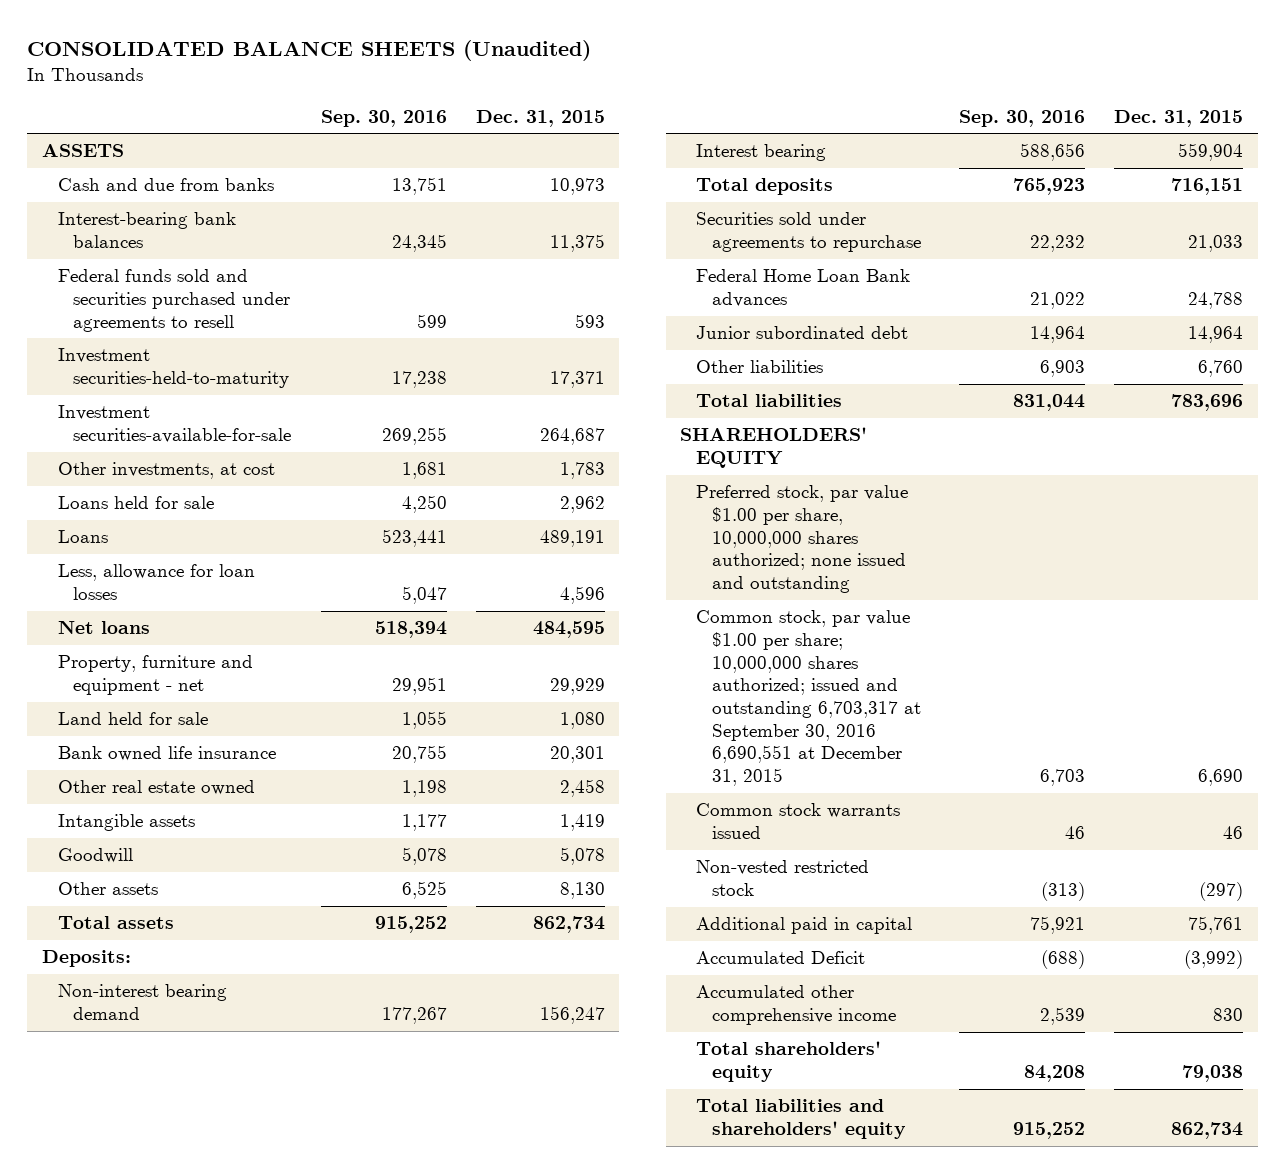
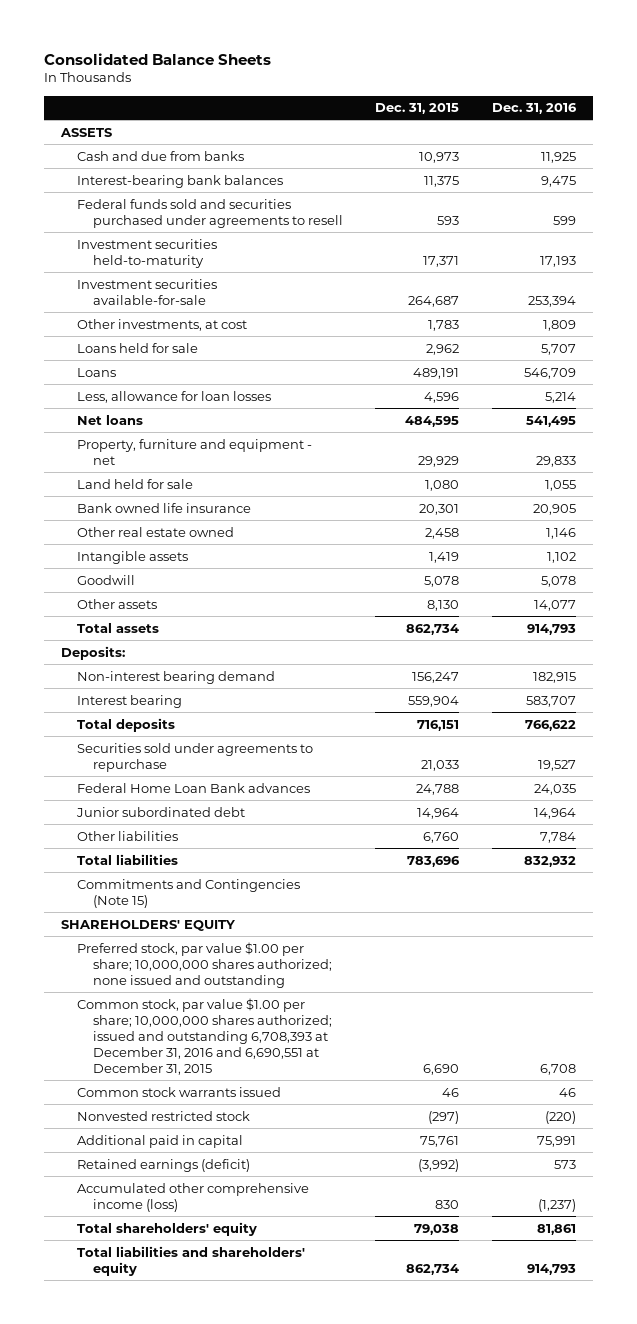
- CONSOLIDATED BALANCE SHEETS (Unaudited)
+ Consolidated Balance Sheets
- | Sep. 30, 2016 | Dec. 31, 2015
+ | Dec. 31, 2015 | Dec. 31, 2016
- Investment securities-held-to-maturity | 17,238 | 17,371
- Investment securities-available-for-sale | 269,255 | 264,687
+ Investment securities held-to-maturity | 17,371 | 17,193
+ Investment securities available-for-sale | 264,687 | 253,394
+ Commitments and Contingencies (Note 15)
- Preferred stock, par value $1.00 per share, 10,000,000 shares authorized; none issued and outstanding
- Common stock, par value $1.00 per share; 10,000,000 shares authorized; issued and outstanding 6,703,317 at September 30, 2016 6,690,551 at December 31, 2015 | 6,703 | 6,690
+ Preferred stock, par value $1.00 per share; 10,000,000 shares authorized; none issued and outstanding
+ Common stock, par value $1.00 per share; 10,000,000 shares authorized; issued and outstanding 6,708,393 at December 31, 2016 and 6,690,551 at December 31, 2015 | 6,690 | 6,708
- Non-vested restricted stock | (313) | (297)
+ Nonvested restricted stock | (297) | (220)
- Accumulated Deficit | (688) | (3,992)
- Accumulated other comprehensive income | 2,539 | 830
+ Retained earnings (deficit) | (3,992) | 573
+ Accumulated other comprehensive income (loss) | 830 | (1,237)

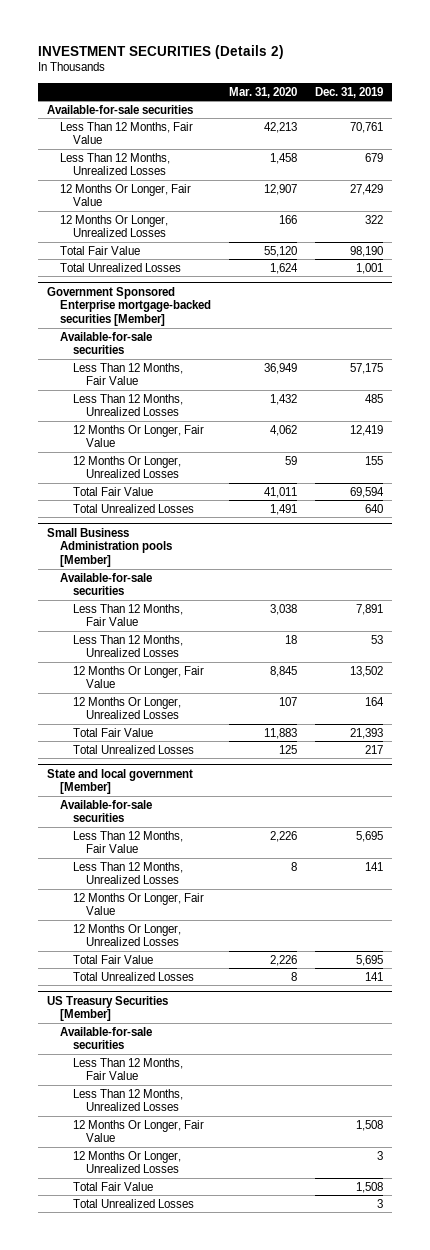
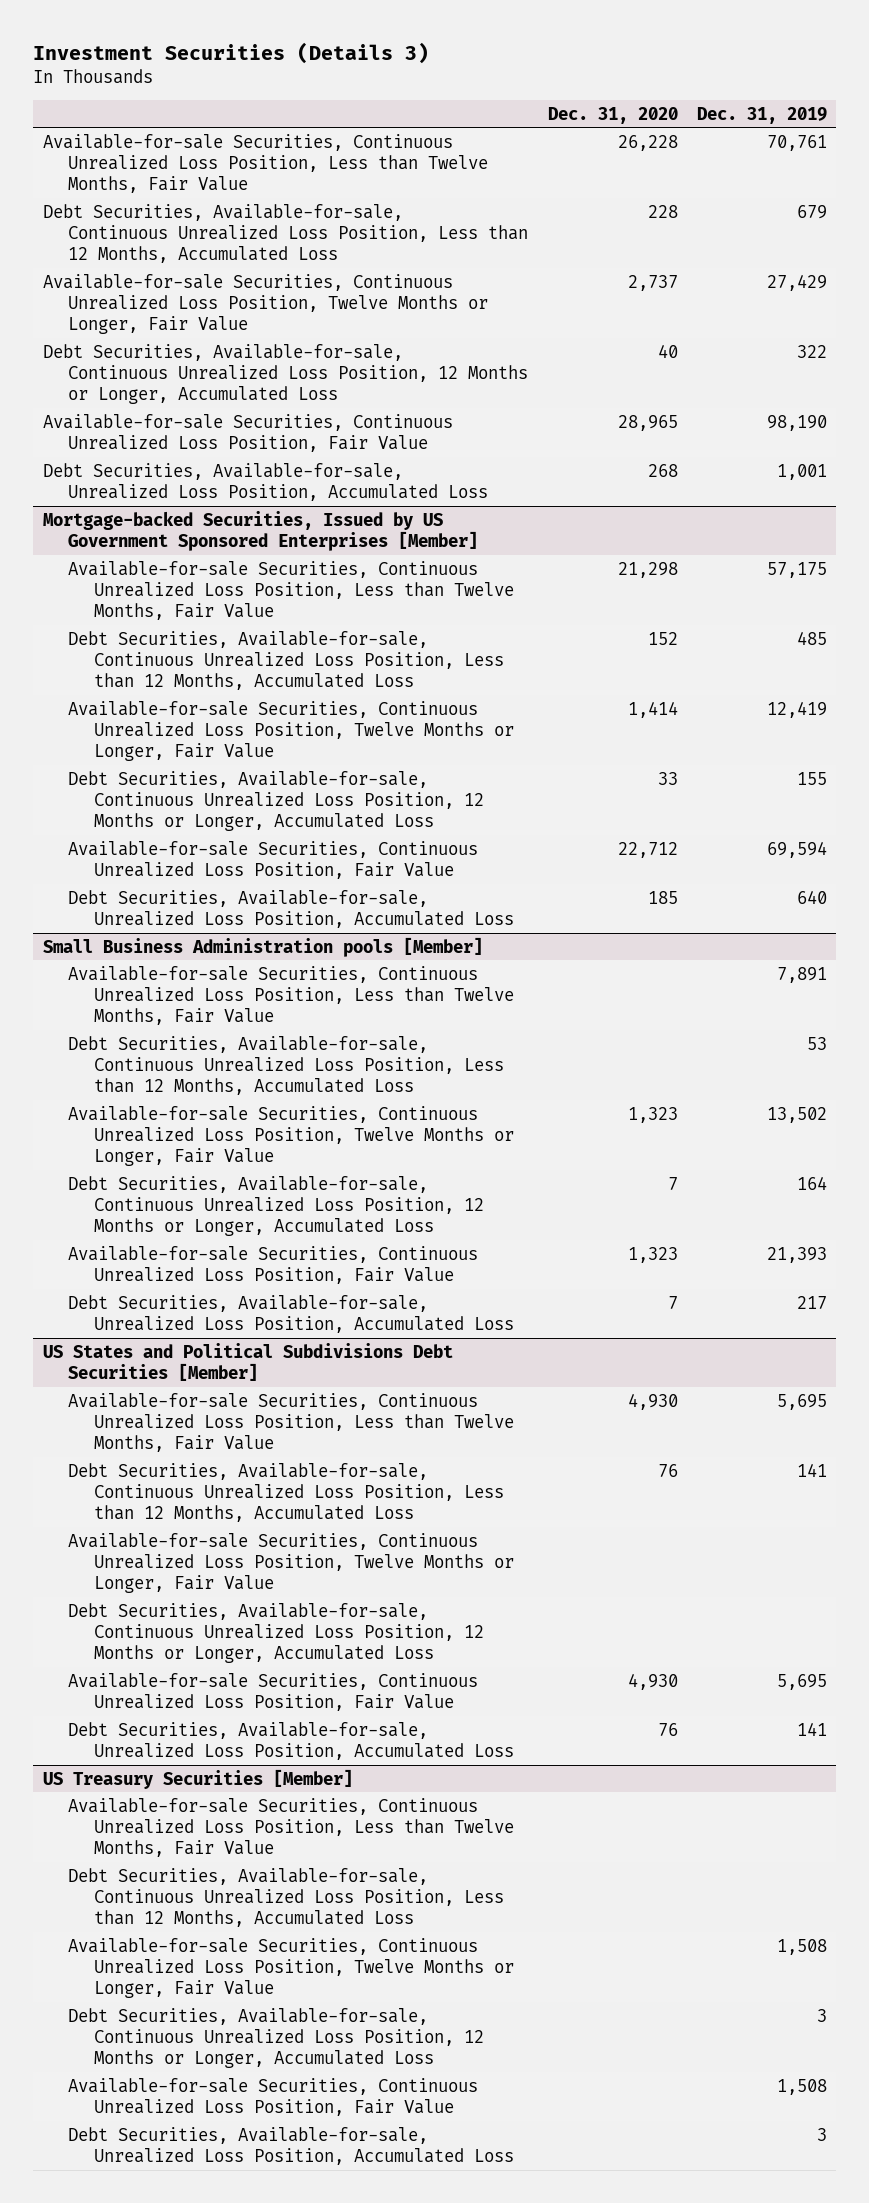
- INVESTMENT SECURITIES (Details 2)
+ Investment Securities (Details 3)
- | Mar. 31, 2020 | Dec. 31, 2019
+ | Dec. 31, 2020 | Dec. 31, 2019
- Available-for-sale securities
- Less Than 12 Months, Fair Value | 42,213 | 70,761
- Less Than 12 Months, Unrealized Losses | 1,458 | 679
- 12 Months Or Longer, Fair Value | 12,907 | 27,429
- 12 Months Or Longer, Unrealized Losses | 166 | 322
- Total Fair Value | 55,120 | 98,190
- Total Unrealized Losses | 1,624 | 1,001
- Government Sponsored Enterprise mortgage-backed securities [Member]
- Available-for-sale securities
- Less Than 12 Months, Fair Value | 36,949 | 57,175
- Less Than 12 Months, Unrealized Losses | 1,432 | 485
- 12 Months Or Longer, Fair Value | 4,062 | 12,419
- 12 Months Or Longer, Unrealized Losses | 59 | 155
- Total Fair Value | 41,011 | 69,594
- Total Unrealized Losses | 1,491 | 640
+ Available-for-sale Securities, Continuous Unrealized Loss Position, Less than Twelve Months, Fair Value | 26,228 | 70,761
+ Debt Securities, Available-for-sale, Continuous Unrealized Loss Position, Less than 12 Months, Accumulated Loss | 228 | 679
+ Available-for-sale Securities, Continuous Unrealized Loss Position, Twelve Months or Longer, Fair Value | 2,737 | 27,429
+ Debt Securities, Available-for-sale, Continuous Unrealized Loss Position, 12 Months or Longer, Accumulated Loss | 40 | 322
+ Available-for-sale Securities, Continuous Unrealized Loss Position, Fair Value | 28,965 | 98,190
+ Debt Securities, Available-for-sale, Unrealized Loss Position, Accumulated Loss | 268 | 1,001
+ Mortgage-backed Securities, Issued by US Government Sponsored Enterprises [Member]
+ Available-for-sale Securities, Continuous Unrealized Loss Position, Less than Twelve Months, Fair Value | 21,298 | 57,175
+ Debt Securities, Available-for-sale, Continuous Unrealized Loss Position, Less than 12 Months, Accumulated Loss | 152 | 485
+ Available-for-sale Securities, Continuous Unrealized Loss Position, Twelve Months or Longer, Fair Value | 1,414 | 12,419
+ Debt Securities, Available-for-sale, Continuous Unrealized Loss Position, 12 Months or Longer, Accumulated Loss | 33 | 155
+ Available-for-sale Securities, Continuous Unrealized Loss Position, Fair Value | 22,712 | 69,594
+ Debt Securities, Available-for-sale, Unrealized Loss Position, Accumulated Loss | 185 | 640
@ Small Business Administration pools [Member]
- Available-for-sale securities
- Less Than 12 Months, Fair Value | 3,038 | 7,891
- Less Than 12 Months, Unrealized Losses | 18 | 53
- 12 Months Or Longer, Fair Value | 8,845 | 13,502
- 12 Months Or Longer, Unrealized Losses | 107 | 164
- Total Fair Value | 11,883 | 21,393
- Total Unrealized Losses | 125 | 217
- State and local government [Member]
- Available-for-sale securities
- Less Than 12 Months, Fair Value | 2,226 | 5,695
- Less Than 12 Months, Unrealized Losses | 8 | 141
- 12 Months Or Longer, Fair Value
- 12 Months Or Longer, Unrealized Losses
- Total Fair Value | 2,226 | 5,695
- Total Unrealized Losses | 8 | 141
@ Small Business Administration pools [Member]
+ Available-for-sale Securities, Continuous Unrealized Loss Position, Less than Twelve Months, Fair Value | | 7,891
+ Debt Securities, Available-for-sale, Continuous Unrealized Loss Position, Less than 12 Months, Accumulated Loss | | 53
+ Available-for-sale Securities, Continuous Unrealized Loss Position, Twelve Months or Longer, Fair Value | 1,323 | 13,502
+ Debt Securities, Available-for-sale, Continuous Unrealized Loss Position, 12 Months or Longer, Accumulated Loss | 7 | 164
+ Available-for-sale Securities, Continuous Unrealized Loss Position, Fair Value | 1,323 | 21,393
+ Debt Securities, Available-for-sale, Unrealized Loss Position, Accumulated Loss | 7 | 217
+ US States and Political Subdivisions Debt Securities [Member]
+ Available-for-sale Securities, Continuous Unrealized Loss Position, Less than Twelve Months, Fair Value | 4,930 | 5,695
+ Debt Securities, Available-for-sale, Continuous Unrealized Loss Position, Less than 12 Months, Accumulated Loss | 76 | 141
+ Available-for-sale Securities, Continuous Unrealized Loss Position, Twelve Months or Longer, Fair Value
+ Debt Securities, Available-for-sale, Continuous Unrealized Loss Position, 12 Months or Longer, Accumulated Loss
+ Available-for-sale Securities, Continuous Unrealized Loss Position, Fair Value | 4,930 | 5,695
+ Debt Securities, Available-for-sale, Unrealized Loss Position, Accumulated Loss | 76 | 141
@ US Treasury Securities [Member]
- Available-for-sale securities
- Less Than 12 Months, Fair Value
- Less Than 12 Months, Unrealized Losses
- 12 Months Or Longer, Fair Value | | 1,508
- 12 Months Or Longer, Unrealized Losses | | 3
- Total Fair Value | | 1,508
- Total Unrealized Losses | | 3
+ Available-for-sale Securities, Continuous Unrealized Loss Position, Less than Twelve Months, Fair Value
+ Debt Securities, Available-for-sale, Continuous Unrealized Loss Position, Less than 12 Months, Accumulated Loss
+ Available-for-sale Securities, Continuous Unrealized Loss Position, Twelve Months or Longer, Fair Value | | 1,508
+ Debt Securities, Available-for-sale, Continuous Unrealized Loss Position, 12 Months or Longer, Accumulated Loss | | 3
+ Available-for-sale Securities, Continuous Unrealized Loss Position, Fair Value | | 1,508
+ Debt Securities, Available-for-sale, Unrealized Loss Position, Accumulated Loss | | 3

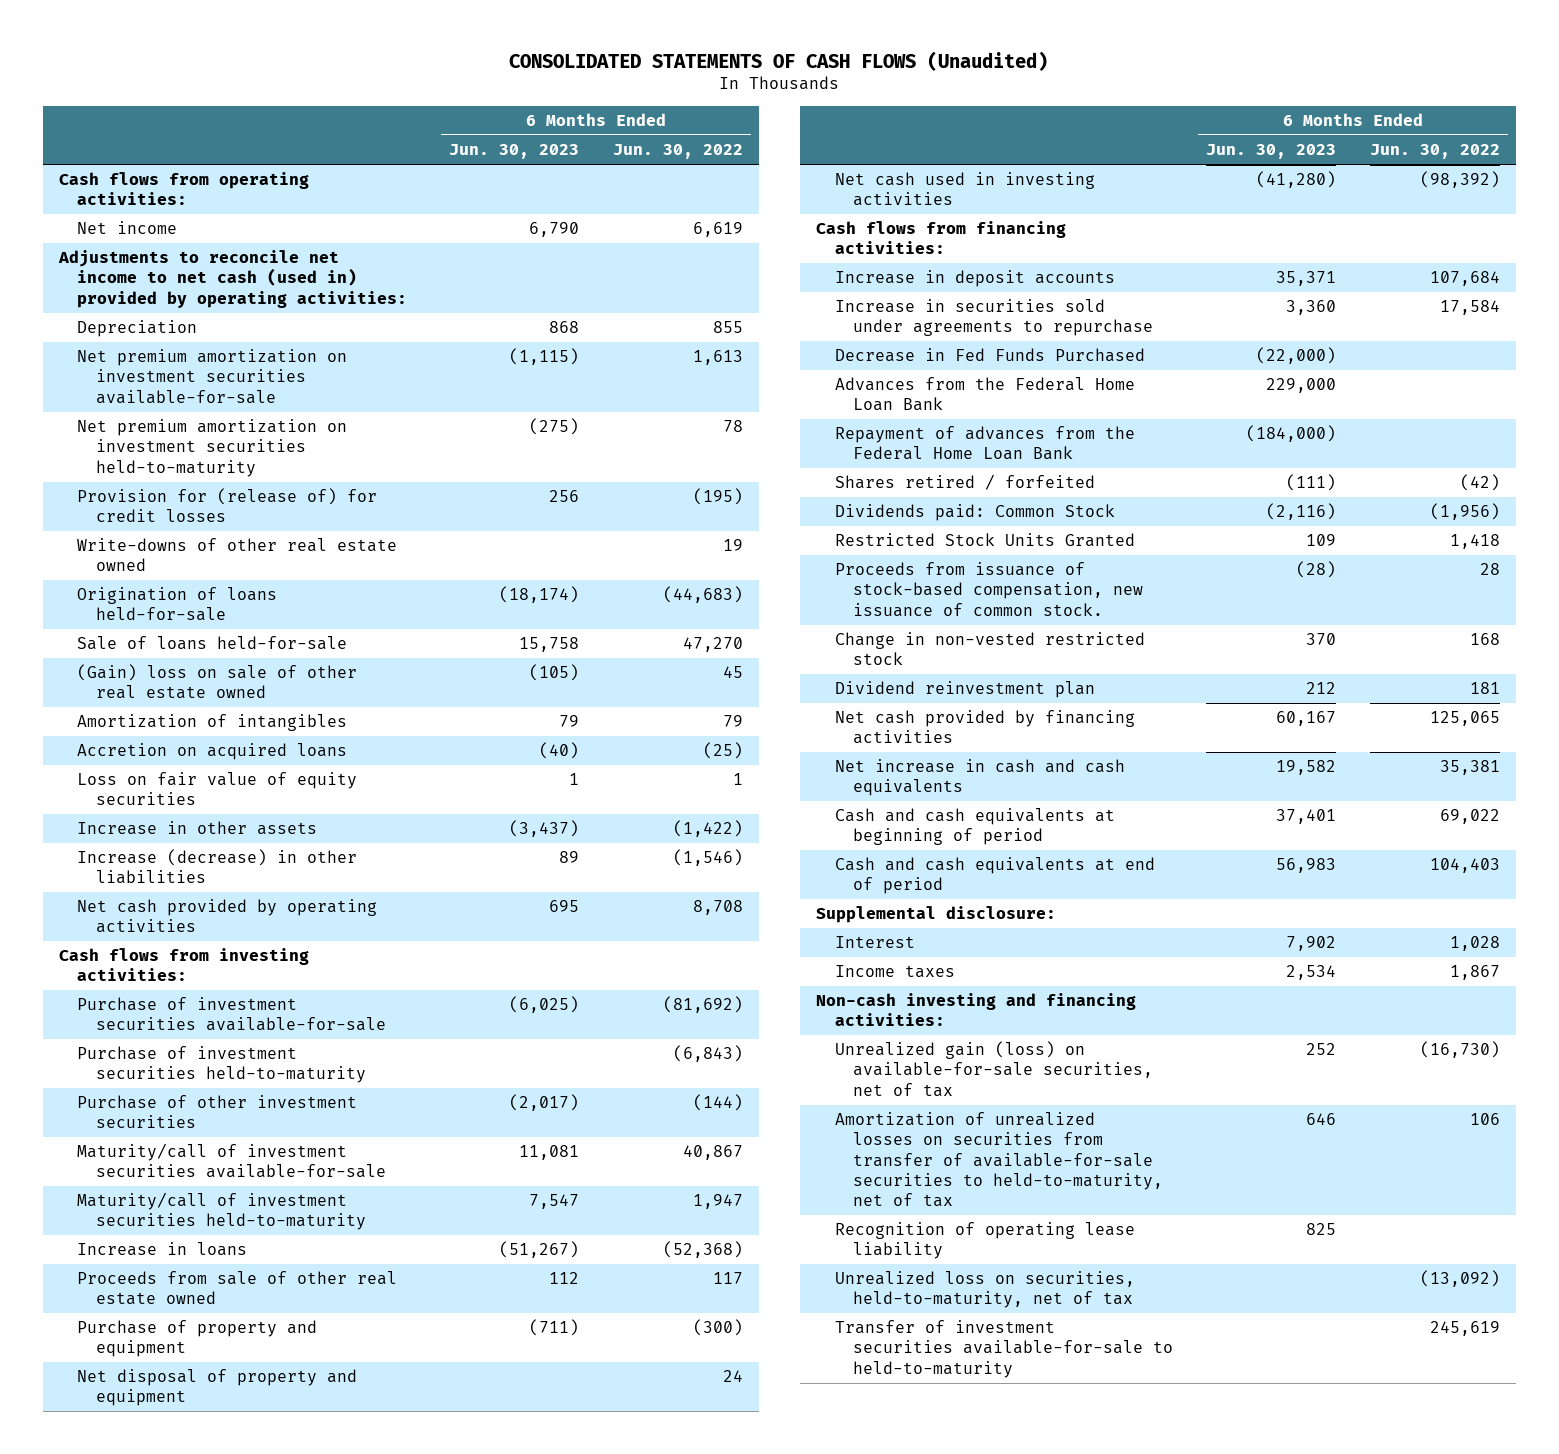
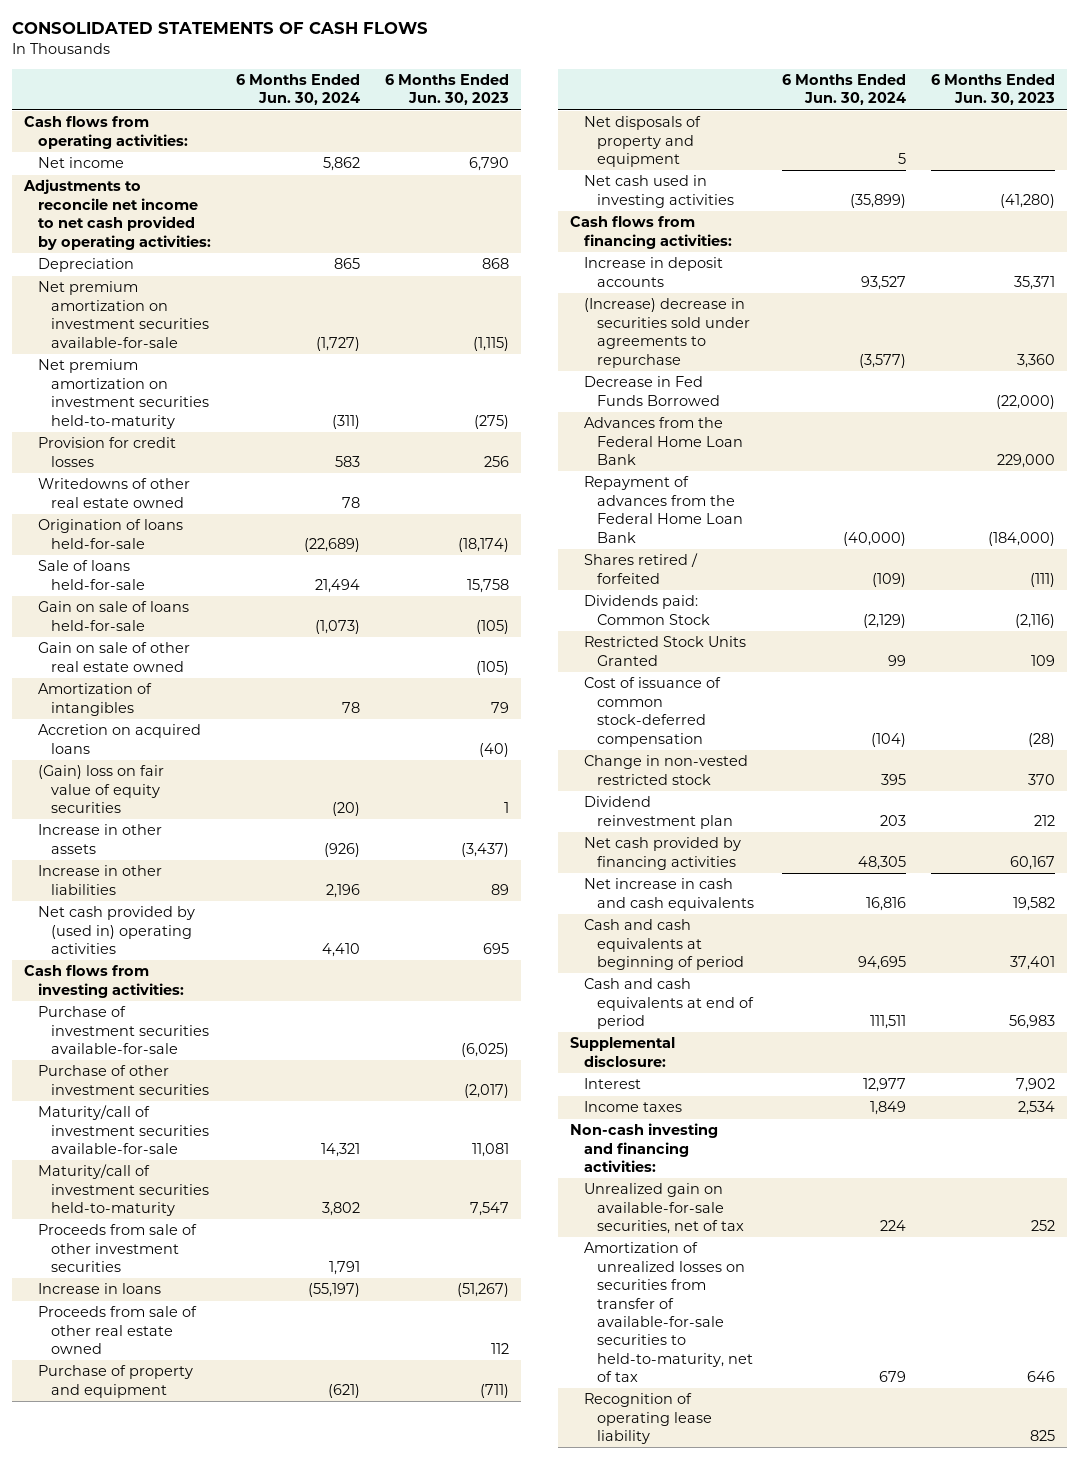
- CONSOLIDATED STATEMENTS OF CASH FLOWS (Unaudited)
+ CONSOLIDATED STATEMENTS OF CASH FLOWS
- | 6 Months Ended Jun. 30, 2023 | 6 Months Ended Jun. 30, 2022
+ | 6 Months Ended Jun. 30, 2024 | 6 Months Ended Jun. 30, 2023
- Adjustments to reconcile net income to net cash (used in) provided by operating activities:
+ Adjustments to reconcile net income to net cash provided by operating activities:
- Provision for (release of) for credit losses | 256 | (195)
- Write-downs of other real estate owned | | 19
+ Provision for credit losses | 583 | 256
+ Writedowns of other real estate owned | 78 |
- (Gain) loss on sale of other real estate owned | (105) | 45
+ Gain on sale of loans held-for-sale | (1,073) | (105)
+ Gain on sale of other real estate owned | | (105)
- Loss on fair value of equity securities | 1 | 1
+ (Gain) loss on fair value of equity securities | (20) | 1
- Increase (decrease) in other liabilities | 89 | (1,546)
- Net cash provided by operating activities | 695 | 8,708
+ Increase in other liabilities | 2,196 | 89
+ Net cash provided by (used in) operating activities | 4,410 | 695
- Purchase of investment securities held-to-maturity | | (6,843)
+ Proceeds from sale of other investment securities | 1,791 |
- Net disposal of property and equipment | | 24
+ Net disposals of property and equipment | 5 |
- Increase in securities sold under agreements to repurchase | 3,360 | 17,584
- Decrease in Fed Funds Purchased | (22,000) |
+ (Increase) decrease in securities sold under agreements to repurchase | (3,577) | 3,360
+ Decrease in Fed Funds Borrowed | | (22,000)
- Proceeds from issuance of stock-based compensation, new issuance of common stock. | (28) | 28
+ Cost of issuance of common stock-deferred compensation | (104) | (28)
- Unrealized gain (loss) on available-for-sale securities, net of tax | 252 | (16,730)
+ Unrealized gain on available-for-sale securities, net of tax | 224 | 252
- Unrealized loss on securities, held-to-maturity, net of tax | | (13,092)
- Transfer of investment securities available-for-sale to held-to-maturity | | 245,619

